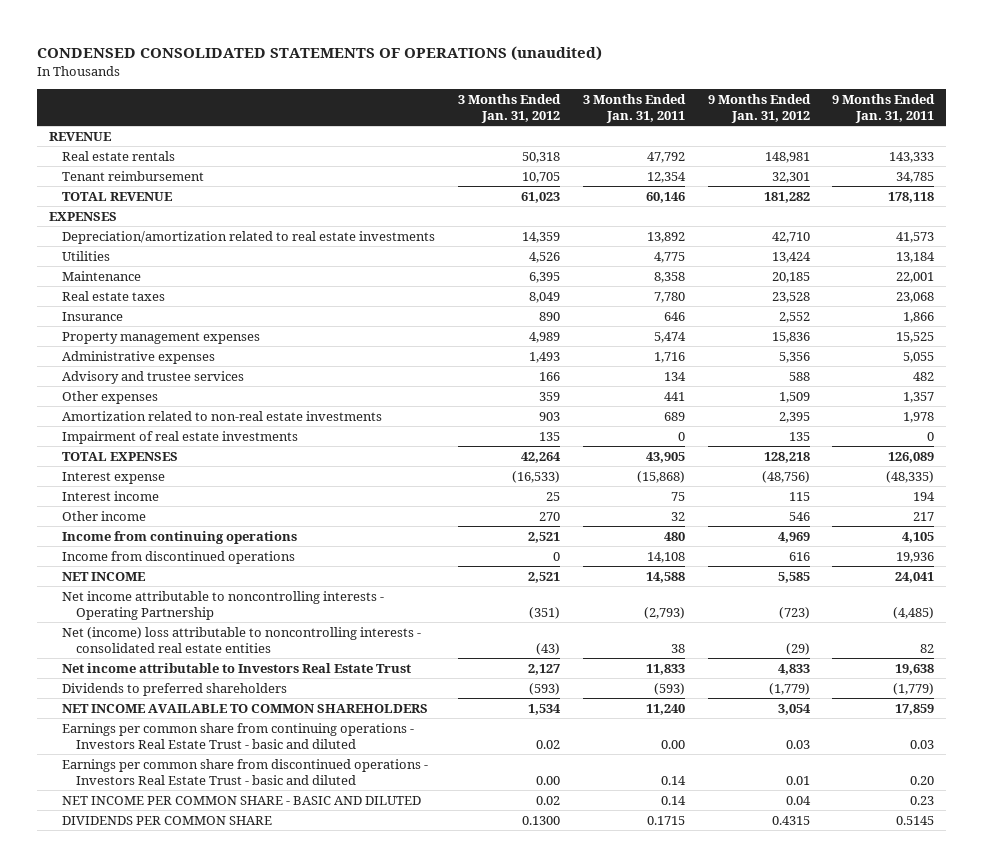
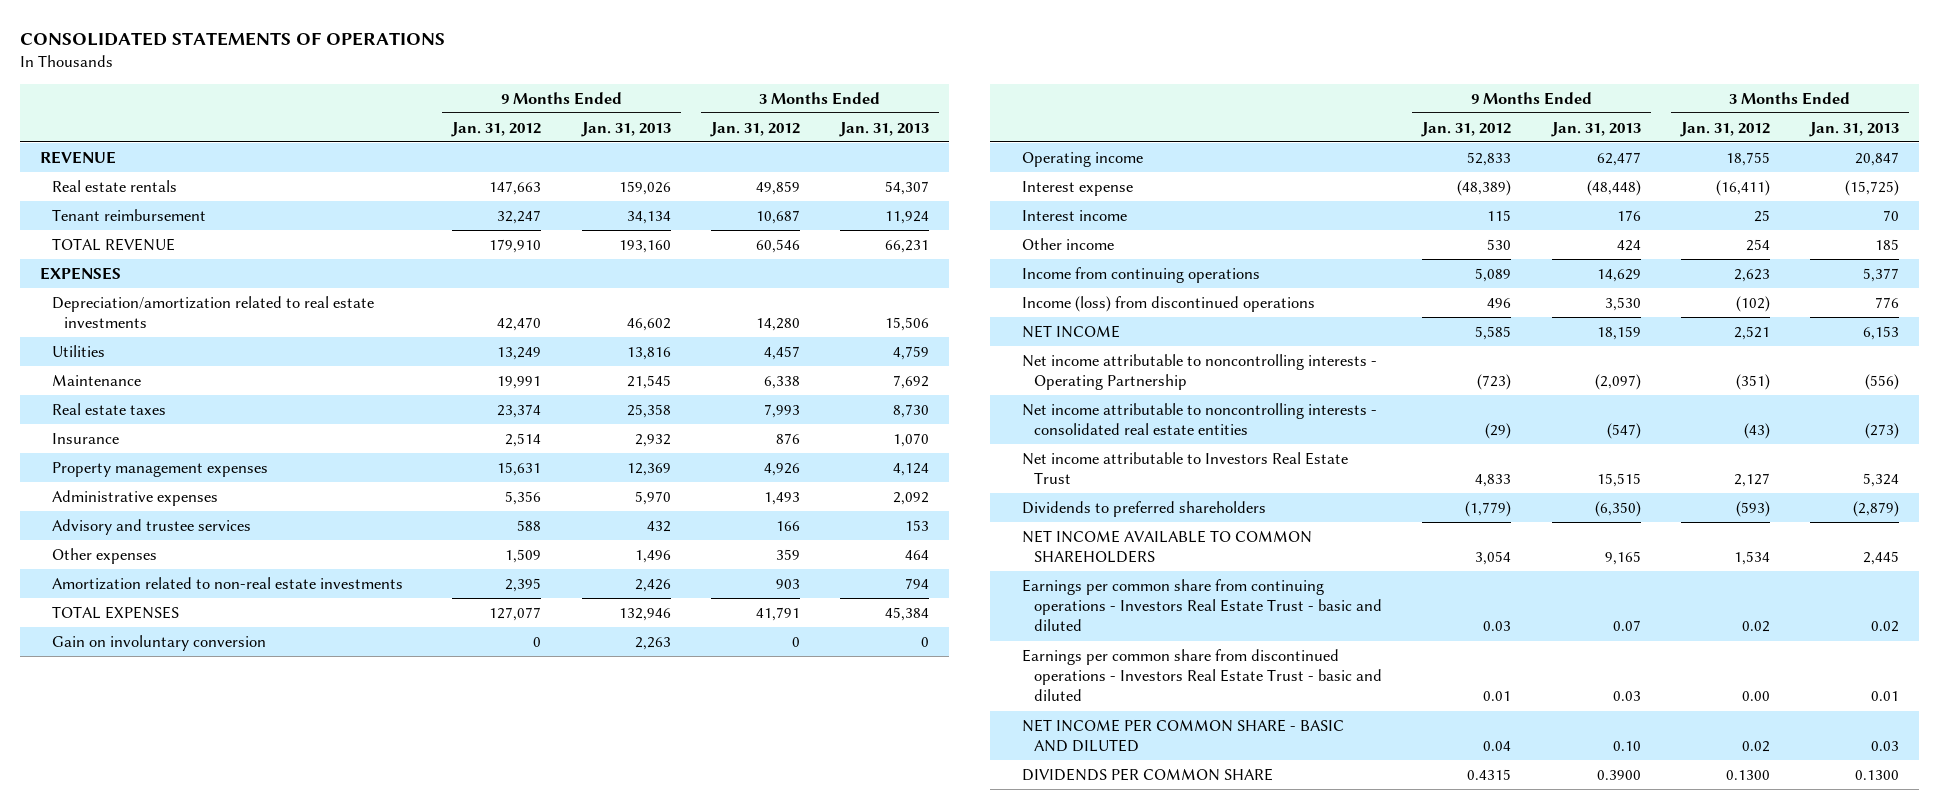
- CONDENSED CONSOLIDATED STATEMENTS OF OPERATIONS (unaudited)
+ CONSOLIDATED STATEMENTS OF OPERATIONS
- | 3 Months Ended Jan. 31, 2012 | 3 Months Ended Jan. 31, 2011 | 9 Months Ended Jan. 31, 2012 | 9 Months Ended Jan. 31, 2011
+ | 9 Months Ended Jan. 31, 2012 | 9 Months Ended Jan. 31, 2013 | 3 Months Ended Jan. 31, 2012 | 3 Months Ended Jan. 31, 2013
- Real estate rentals | 50,318 | 47,792 | 148,981 | 143,333
- Tenant reimbursement | 10,705 | 12,354 | 32,301 | 34,785
- TOTAL REVENUE | 61,023 | 60,146 | 181,282 | 178,118
+ Real estate rentals | 147,663 | 159,026 | 49,859 | 54,307
+ Tenant reimbursement | 32,247 | 34,134 | 10,687 | 11,924
+ TOTAL REVENUE | 179,910 | 193,160 | 60,546 | 66,231
- Depreciation/amortization related to real estate investments | 14,359 | 13,892 | 42,710 | 41,573
- Utilities | 4,526 | 4,775 | 13,424 | 13,184
- Maintenance | 6,395 | 8,358 | 20,185 | 22,001
- Real estate taxes | 8,049 | 7,780 | 23,528 | 23,068
- Insurance | 890 | 646 | 2,552 | 1,866
- Property management expenses | 4,989 | 5,474 | 15,836 | 15,525
+ Depreciation/amortization related to real estate investments | 42,470 | 46,602 | 14,280 | 15,506
+ Utilities | 13,249 | 13,816 | 4,457 | 4,759
+ Maintenance | 19,991 | 21,545 | 6,338 | 7,692
+ Real estate taxes | 23,374 | 25,358 | 7,993 | 8,730
+ Insurance | 2,514 | 2,932 | 876 | 1,070
+ Property management expenses | 15,631 | 12,369 | 4,926 | 4,124
- Impairment of real estate investments | 135 | 0 | 135 | 0
- TOTAL EXPENSES | 42,264 | 43,905 | 128,218 | 126,089
- Interest expense | (16,533) | (15,868) | (48,756) | (48,335)
+ TOTAL EXPENSES | 127,077 | 132,946 | 41,791 | 45,384
+ Gain on involuntary conversion | 0 | 2,263 | 0 | 0
+ Operating income | 52,833 | 62,477 | 18,755 | 20,847
+ Interest expense | (48,389) | (48,448) | (16,411) | (15,725)
- Other income | 270 | 32 | 546 | 217
- Income from continuing operations | 2,521 | 480 | 4,969 | 4,105
- Income from discontinued operations | 0 | 14,108 | 616 | 19,936
+ Other income | 530 | 424 | 254 | 185
+ Income from continuing operations | 5,089 | 14,629 | 2,623 | 5,377
+ Income (loss) from discontinued operations | 496 | 3,530 | (102) | 776
- Net (income) loss attributable to noncontrolling interests - consolidated real estate entities | (43) | 38 | (29) | 82
+ Net income attributable to noncontrolling interests - consolidated real estate entities | (29) | (547) | (43) | (273)

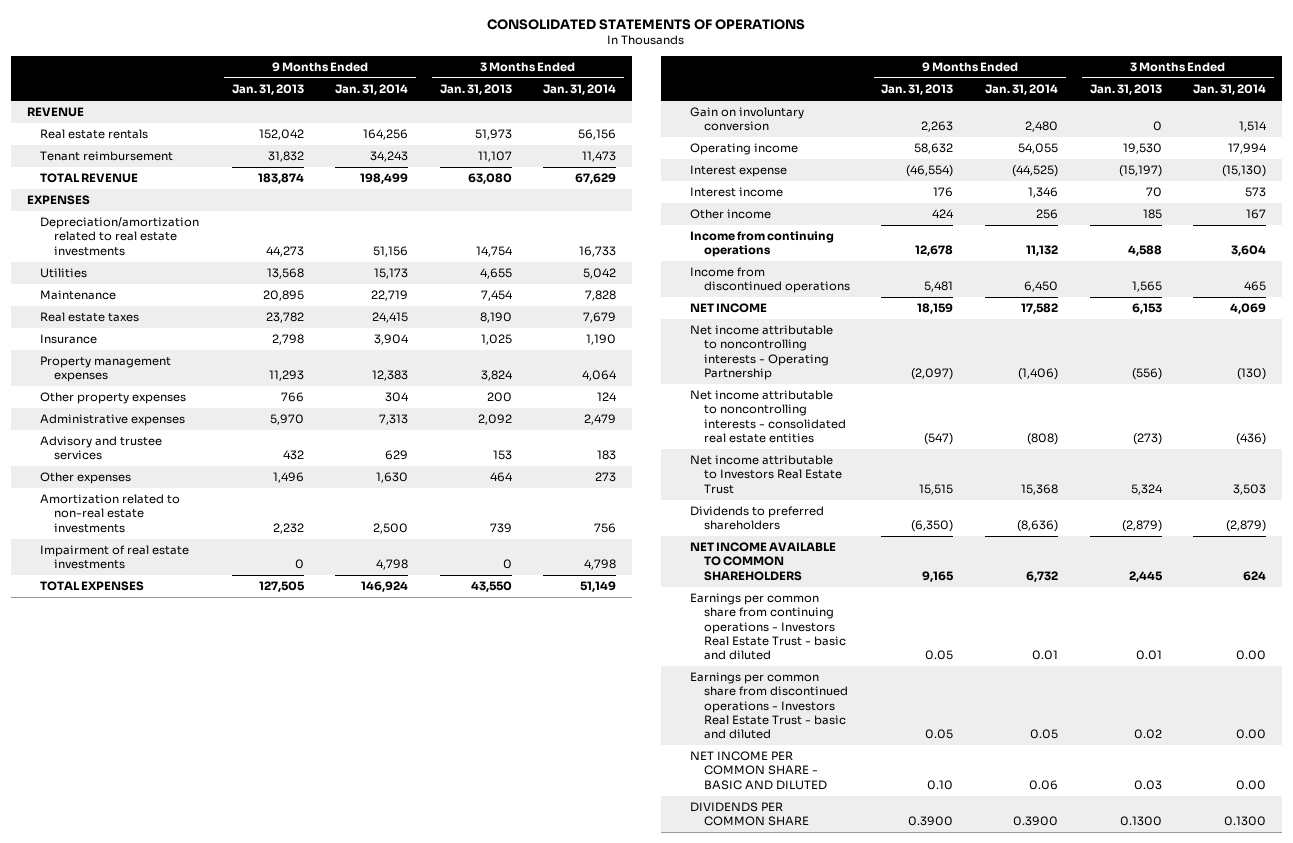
- | 9 Months Ended Jan. 31, 2012 | 9 Months Ended Jan. 31, 2013 | 3 Months Ended Jan. 31, 2012 | 3 Months Ended Jan. 31, 2013
+ | 9 Months Ended Jan. 31, 2013 | 9 Months Ended Jan. 31, 2014 | 3 Months Ended Jan. 31, 2013 | 3 Months Ended Jan. 31, 2014
- Real estate rentals | 147,663 | 159,026 | 49,859 | 54,307
- Tenant reimbursement | 32,247 | 34,134 | 10,687 | 11,924
- TOTAL REVENUE | 179,910 | 193,160 | 60,546 | 66,231
+ Real estate rentals | 152,042 | 164,256 | 51,973 | 56,156
+ Tenant reimbursement | 31,832 | 34,243 | 11,107 | 11,473
+ TOTAL REVENUE | 183,874 | 198,499 | 63,080 | 67,629
- Depreciation/amortization related to real estate investments | 42,470 | 46,602 | 14,280 | 15,506
- Utilities | 13,249 | 13,816 | 4,457 | 4,759
- Maintenance | 19,991 | 21,545 | 6,338 | 7,692
- Real estate taxes | 23,374 | 25,358 | 7,993 | 8,730
- Insurance | 2,514 | 2,932 | 876 | 1,070
- Property management expenses | 15,631 | 12,369 | 4,926 | 4,124
+ Depreciation/amortization related to real estate investments | 44,273 | 51,156 | 14,754 | 16,733
+ Utilities | 13,568 | 15,173 | 4,655 | 5,042
+ Maintenance | 20,895 | 22,719 | 7,454 | 7,828
+ Real estate taxes | 23,782 | 24,415 | 8,190 | 7,679
+ Insurance | 2,798 | 3,904 | 1,025 | 1,190
+ Property management expenses | 11,293 | 12,383 | 3,824 | 4,064
+ Other property expenses | 766 | 304 | 200 | 124
- Amortization related to non-real estate investments | 2,395 | 2,426 | 903 | 794
- TOTAL EXPENSES | 127,077 | 132,946 | 41,791 | 45,384
+ Amortization related to non-real estate investments | 2,232 | 2,500 | 739 | 756
+ Impairment of real estate investments | 0 | 4,798 | 0 | 4,798
+ TOTAL EXPENSES | 127,505 | 146,924 | 43,550 | 51,149
- Operating income | 52,833 | 62,477 | 18,755 | 20,847
- Interest expense | (48,389) | (48,448) | (16,411) | (15,725)
+ Operating income | 58,632 | 54,055 | 19,530 | 17,994
+ Interest expense | (46,554) | (44,525) | (15,197) | (15,130)
- Income from continuing operations | 5,089 | 14,629 | 2,623 | 5,377
- Income (loss) from discontinued operations | 496 | 3,530 | (102) | 776
+ Income from continuing operations | 12,678 | 11,132 | 4,588 | 3,604
+ Income from discontinued operations | 5,481 | 6,450 | 1,565 | 465
- Earnings per common share from continuing operations - Investors Real Estate Trust - basic and diluted | 0.03 | 0.07 | 0.02 | 0.02
- Earnings per common share from discontinued operations - Investors Real Estate Trust - basic and diluted | 0.01 | 0.03 | 0.00 | 0.01
+ Earnings per common share from continuing operations - Investors Real Estate Trust - basic and diluted | 0.05 | 0.01 | 0.01 | 0.00
+ Earnings per common share from discontinued operations - Investors Real Estate Trust - basic and diluted | 0.05 | 0.05 | 0.02 | 0.00

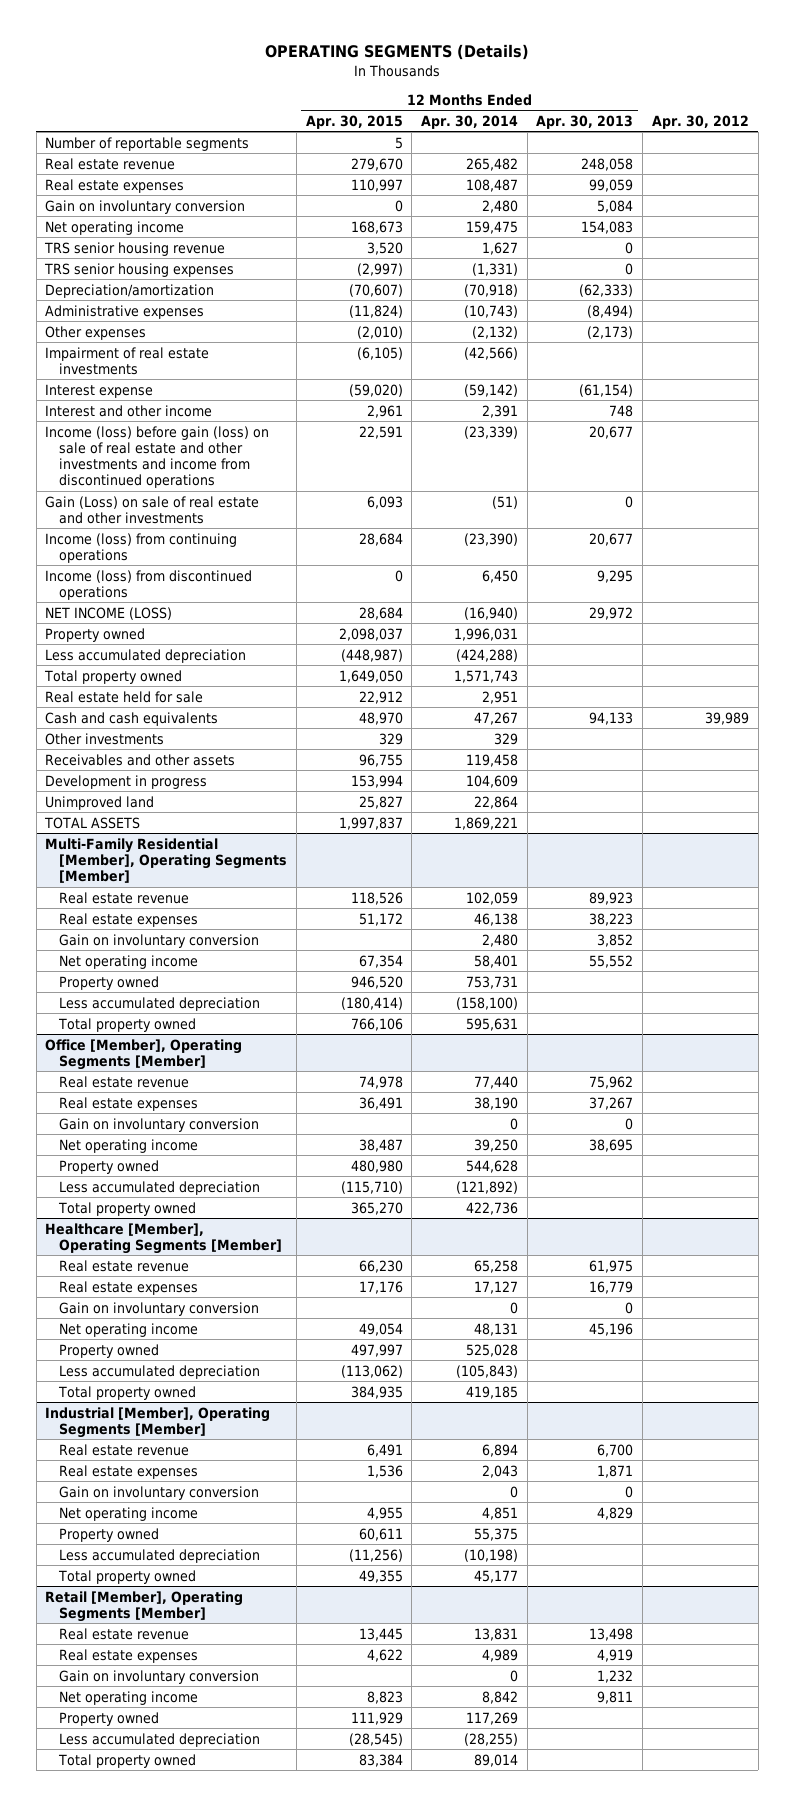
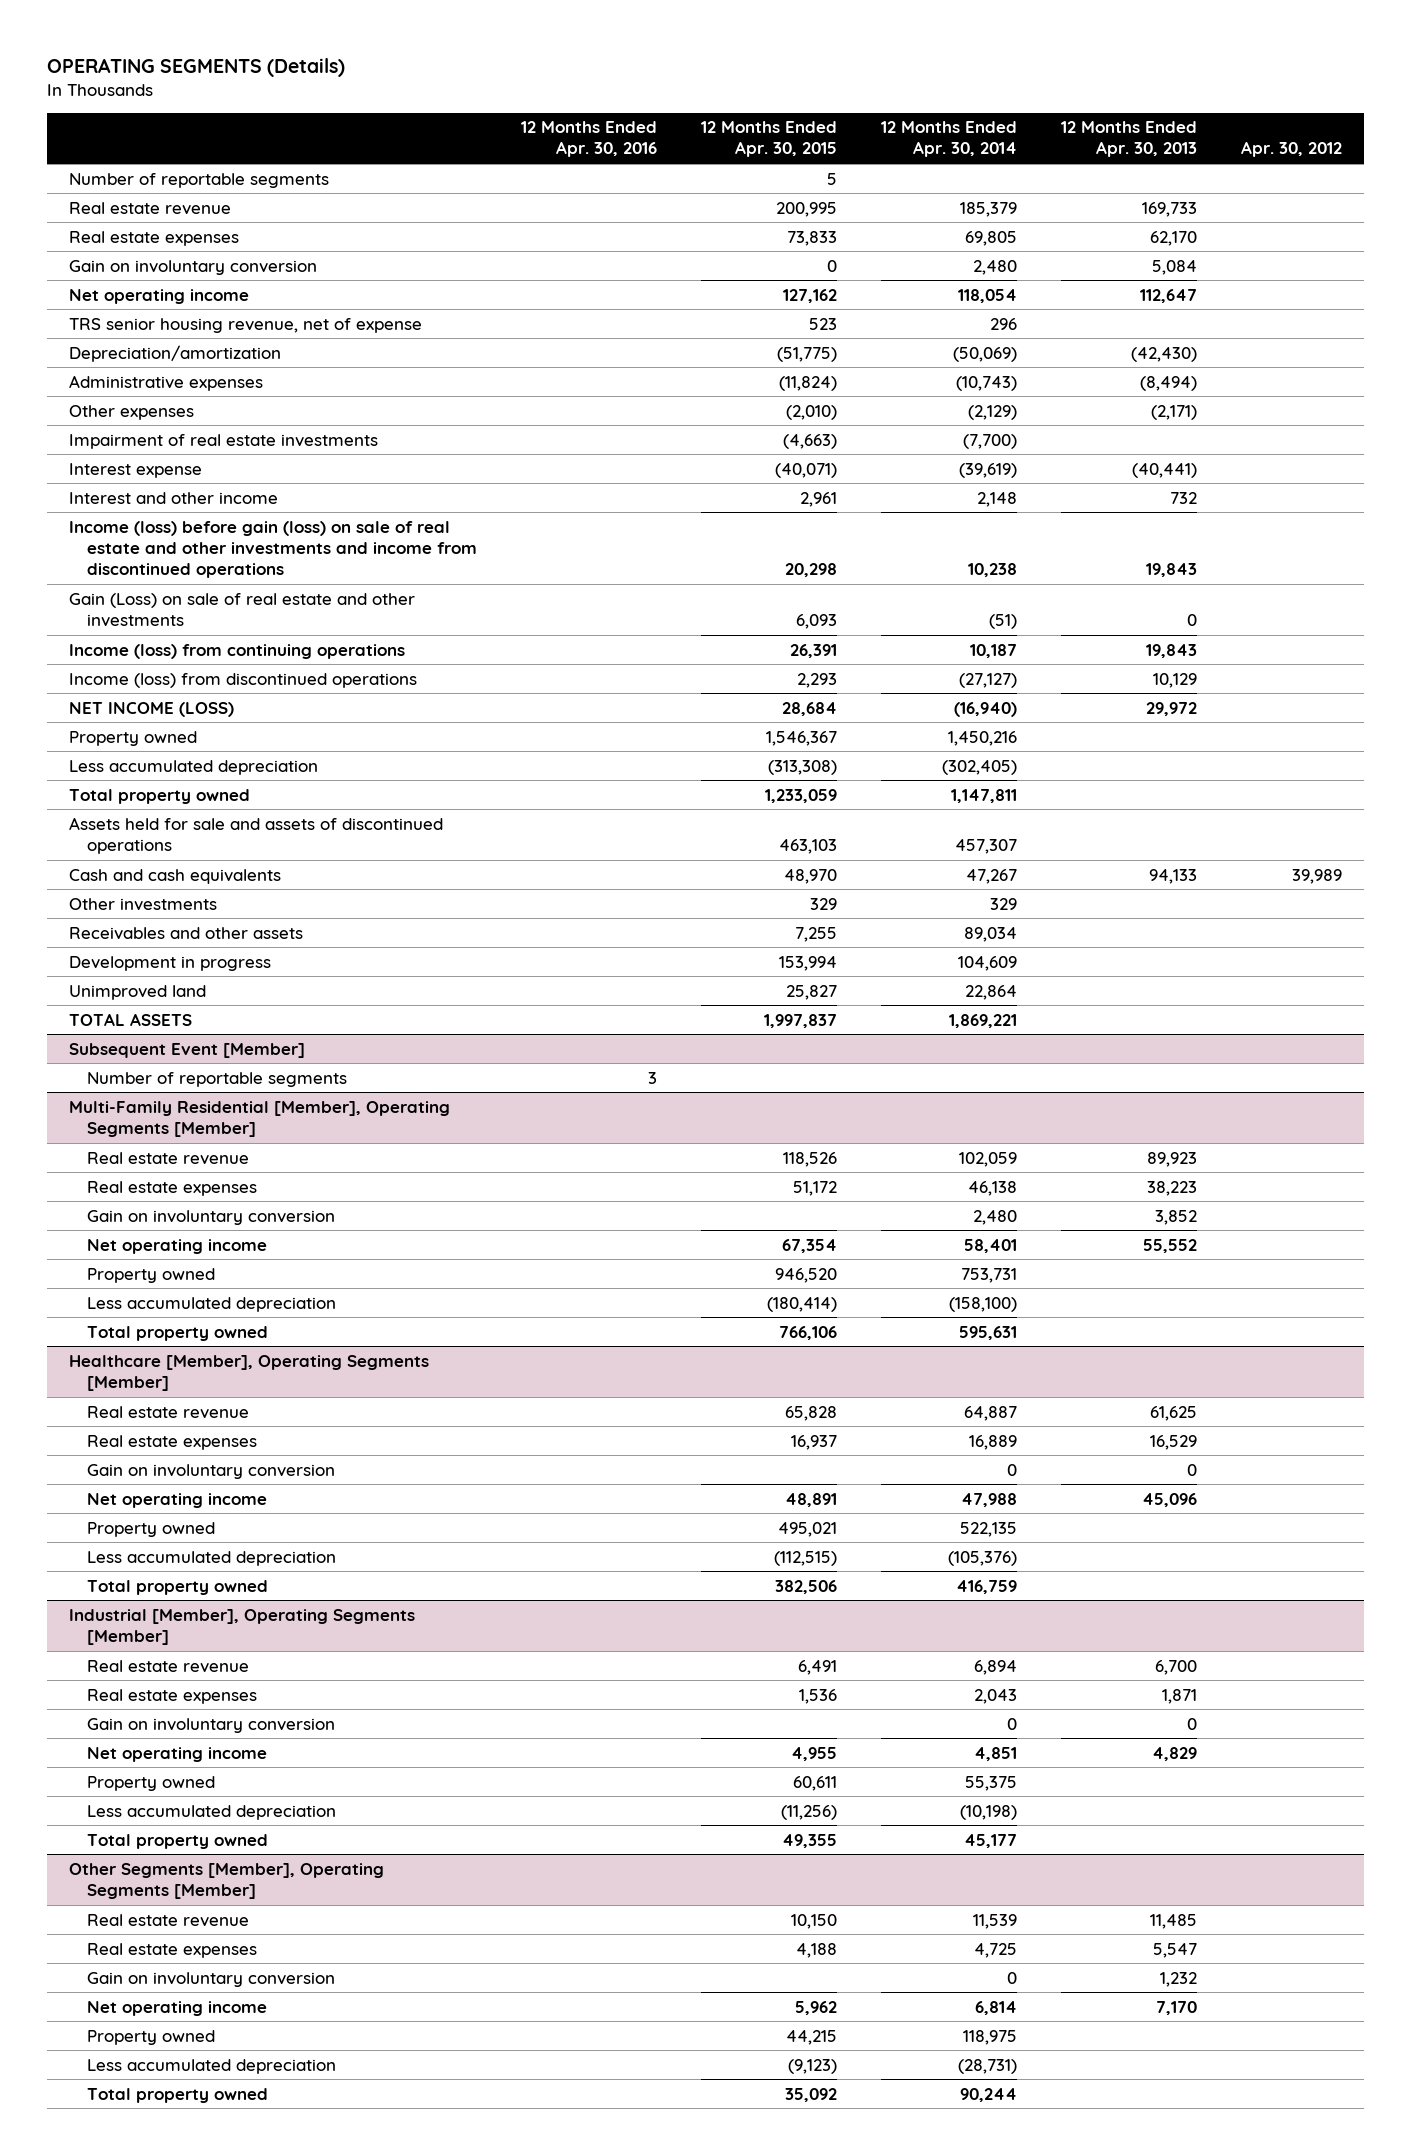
- | 12 Months Ended Apr. 30, 2015 | 12 Months Ended Apr. 30, 2014 | 12 Months Ended Apr. 30, 2013 | Apr. 30, 2012
+ | 12 Months Ended Apr. 30, 2016 | 12 Months Ended Apr. 30, 2015 | 12 Months Ended Apr. 30, 2014 | 12 Months Ended Apr. 30, 2013 | Apr. 30, 2012
- Real estate revenue | 279,670 | 265,482 | 248,058 |
- Real estate expenses | 110,997 | 108,487 | 99,059 |
+ Real estate revenue | | 200,995 | 185,379 | 169,733 |
+ Real estate expenses | | 73,833 | 69,805 | 62,170 |
- Net operating income | 168,673 | 159,475 | 154,083 |
- TRS senior housing revenue | 3,520 | 1,627 | 0 |
- TRS senior housing expenses | (2,997) | (1,331) | 0 |
- Depreciation/amortization | (70,607) | (70,918) | (62,333) |
+ Net operating income | | 127,162 | 118,054 | 112,647 |
+ TRS senior housing revenue, net of expense | | 523 | 296 | |
+ Depreciation/amortization | | (51,775) | (50,069) | (42,430) |
- Other expenses | (2,010) | (2,132) | (2,173) |
- Impairment of real estate investments | (6,105) | (42,566) | |
- Interest expense | (59,020) | (59,142) | (61,154) |
- Interest and other income | 2,961 | 2,391 | 748 |
- Income (loss) before gain (loss) on sale of real estate and other investments and income from discontinued operations | 22,591 | (23,339) | 20,677 |
+ Other expenses | | (2,010) | (2,129) | (2,171) |
+ Impairment of real estate investments | | (4,663) | (7,700) | |
+ Interest expense | | (40,071) | (39,619) | (40,441) |
+ Interest and other income | | 2,961 | 2,148 | 732 |
+ Income (loss) before gain (loss) on sale of real estate and other investments and income from discontinued operations | | 20,298 | 10,238 | 19,843 |
- Income (loss) from continuing operations | 28,684 | (23,390) | 20,677 |
- Income (loss) from discontinued operations | 0 | 6,450 | 9,295 |
+ Income (loss) from continuing operations | | 26,391 | 10,187 | 19,843 |
+ Income (loss) from discontinued operations | | 2,293 | (27,127) | 10,129 |
- Property owned | 2,098,037 | 1,996,031 | |
- Less accumulated depreciation | (448,987) | (424,288) | |
- Total property owned | 1,649,050 | 1,571,743 | |
- Real estate held for sale | 22,912 | 2,951 | |
+ Property owned | | 1,546,367 | 1,450,216 | |
+ Less accumulated depreciation | | (313,308) | (302,405) | |
+ Total property owned | | 1,233,059 | 1,147,811 | |
+ Assets held for sale and assets of discontinued operations | | 463,103 | 457,307 | |
- Receivables and other assets | 96,755 | 119,458 | |
+ Receivables and other assets | | 7,255 | 89,034 | |
+ Subsequent Event [Member]
+ Number of reportable segments | 3 | | | |
- Office [Member], Operating Segments [Member]
- Real estate revenue | 74,978 | 77,440 | 75,962 |
- Real estate expenses | 36,491 | 38,190 | 37,267 |
- Gain on involuntary conversion | | 0 | 0 |
- Net operating income | 38,487 | 39,250 | 38,695 |
- Property owned | 480,980 | 544,628 | |
- Less accumulated depreciation | (115,710) | (121,892) | |
- Total property owned | 365,270 | 422,736 | |
@ Healthcare [Member], Operating Segments [Member]
- Real estate revenue | 66,230 | 65,258 | 61,975 |
- Real estate expenses | 17,176 | 17,127 | 16,779 |
+ Real estate revenue | | 65,828 | 64,887 | 61,625 |
+ Real estate expenses | | 16,937 | 16,889 | 16,529 |
- Net operating income | 49,054 | 48,131 | 45,196 |
- Property owned | 497,997 | 525,028 | |
- Less accumulated depreciation | (113,062) | (105,843) | |
- Total property owned | 384,935 | 419,185 | |
+ Net operating income | | 48,891 | 47,988 | 45,096 |
+ Property owned | | 495,021 | 522,135 | |
+ Less accumulated depreciation | | (112,515) | (105,376) | |
+ Total property owned | | 382,506 | 416,759 | |
- Retail [Member], Operating Segments [Member]
- Real estate revenue | 13,445 | 13,831 | 13,498 |
- Real estate expenses | 4,622 | 4,989 | 4,919 |
+ Other Segments [Member], Operating Segments [Member]
+ Real estate revenue | | 10,150 | 11,539 | 11,485 |
+ Real estate expenses | | 4,188 | 4,725 | 5,547 |
- Net operating income | 8,823 | 8,842 | 9,811 |
- Property owned | 111,929 | 117,269 | |
- Less accumulated depreciation | (28,545) | (28,255) | |
- Total property owned | 83,384 | 89,014 | |
+ Net operating income | | 5,962 | 6,814 | 7,170 |
+ Property owned | | 44,215 | 118,975 | |
+ Less accumulated depreciation | | (9,123) | (28,731) | |
+ Total property owned | | 35,092 | 90,244 | |

